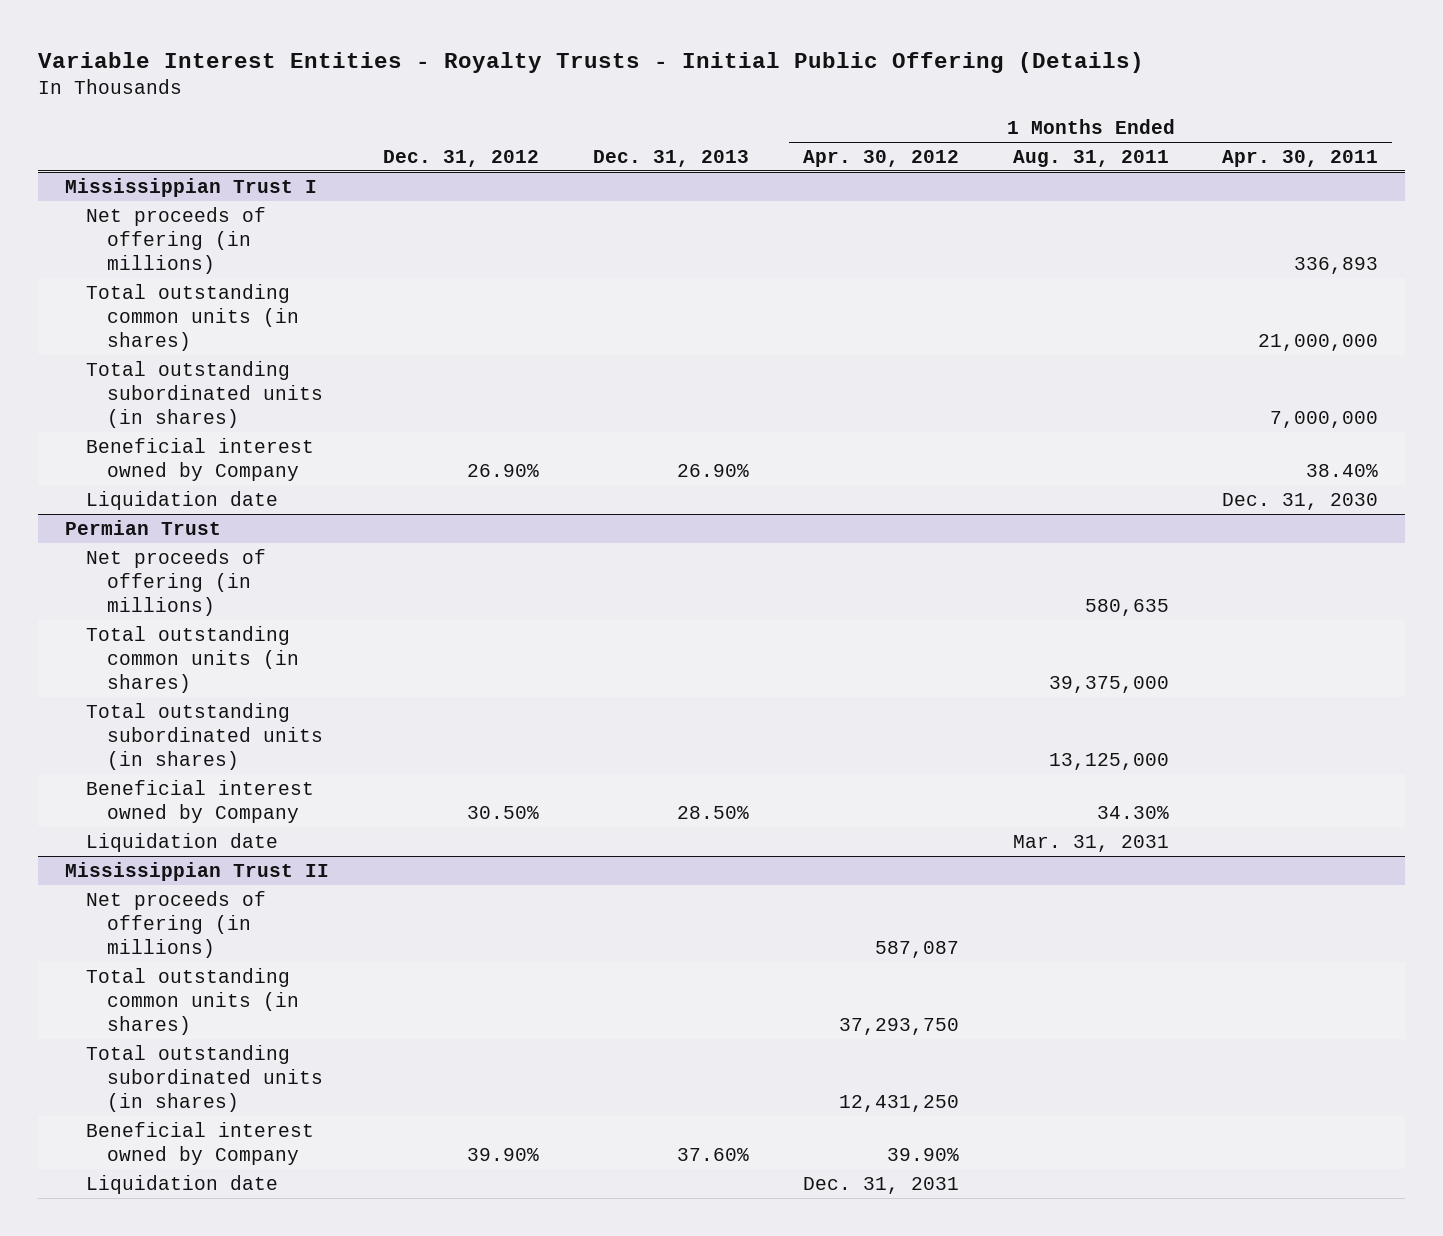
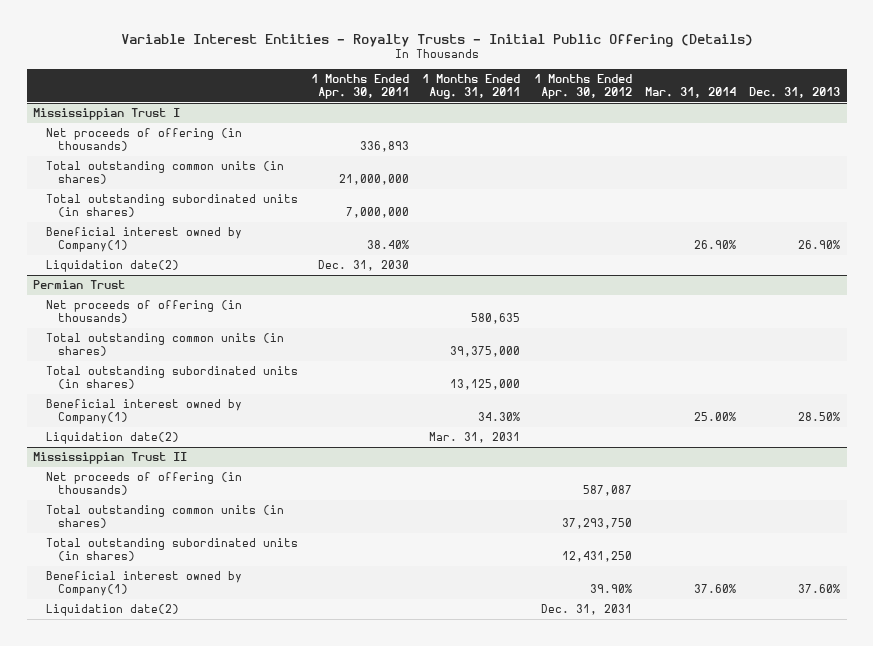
- | Dec. 31, 2012 | Dec. 31, 2013 | 1 Months Ended Apr. 30, 2012 | 1 Months Ended Aug. 31, 2011 | 1 Months Ended Apr. 30, 2011
+ | 1 Months Ended Apr. 30, 2011 | 1 Months Ended Aug. 31, 2011 | 1 Months Ended Apr. 30, 2012 | Mar. 31, 2014 | Dec. 31, 2013
@ Mississippian Trust I
- Net proceeds of offering (in millions) | | | | | 336,893
+ Net proceeds of offering (in thousands) | 336,893 | | | |
- Beneficial interest owned by Company | 26.90% | 26.90% | | | 38.40%
- Liquidation date | | | | | Dec. 31, 2030
+ Beneficial interest owned by Company(1) | 38.40% | | | 26.90% | 26.90%
+ Liquidation date(2) | Dec. 31, 2030 | | | |
@ Permian Trust
- Net proceeds of offering (in millions) | | | | 580,635 |
+ Net proceeds of offering (in thousands) | | 580,635 | | |
- Beneficial interest owned by Company | 30.50% | 28.50% | | 34.30% |
- Liquidation date | | | | Mar. 31, 2031 |
+ Beneficial interest owned by Company(1) | | 34.30% | | 25.00% | 28.50%
+ Liquidation date(2) | | Mar. 31, 2031 | | |
@ Mississippian Trust II
- Net proceeds of offering (in millions) | | | 587,087 | |
+ Net proceeds of offering (in thousands) | | | 587,087 | |
- Beneficial interest owned by Company | 39.90% | 37.60% | 39.90% | |
- Liquidation date | | | Dec. 31, 2031 | |
+ Beneficial interest owned by Company(1) | | | 39.90% | 37.60% | 37.60%
+ Liquidation date(2) | | | Dec. 31, 2031 | |

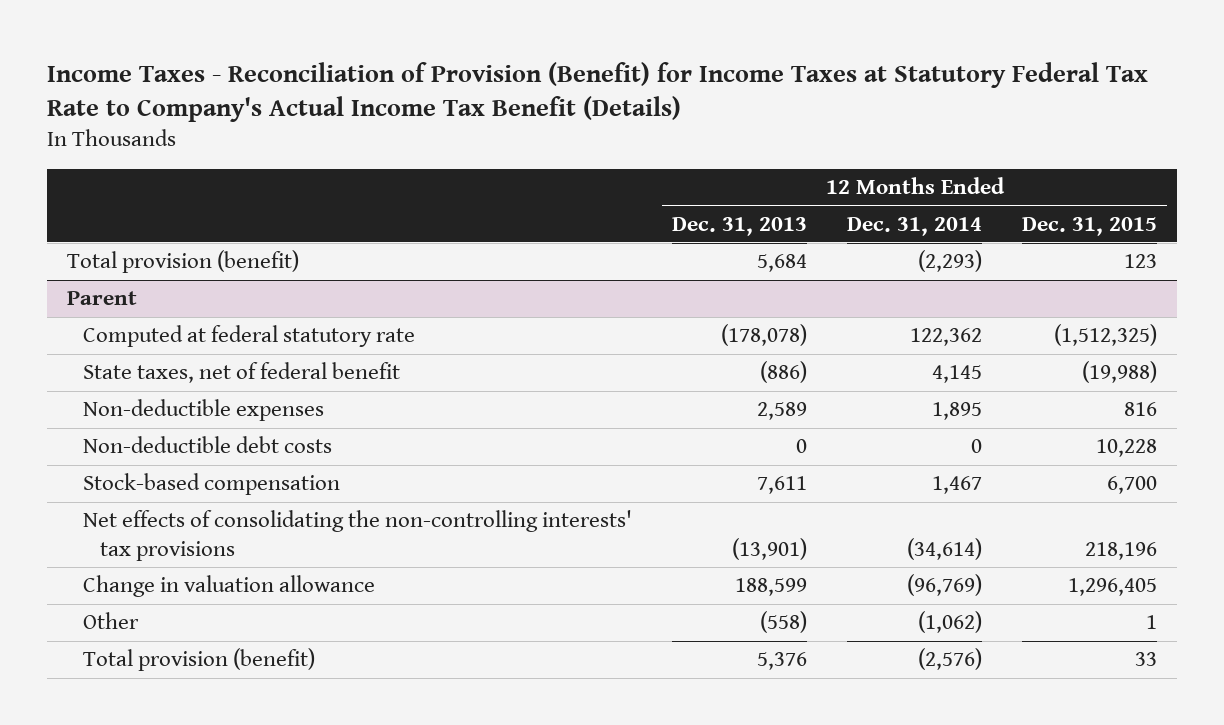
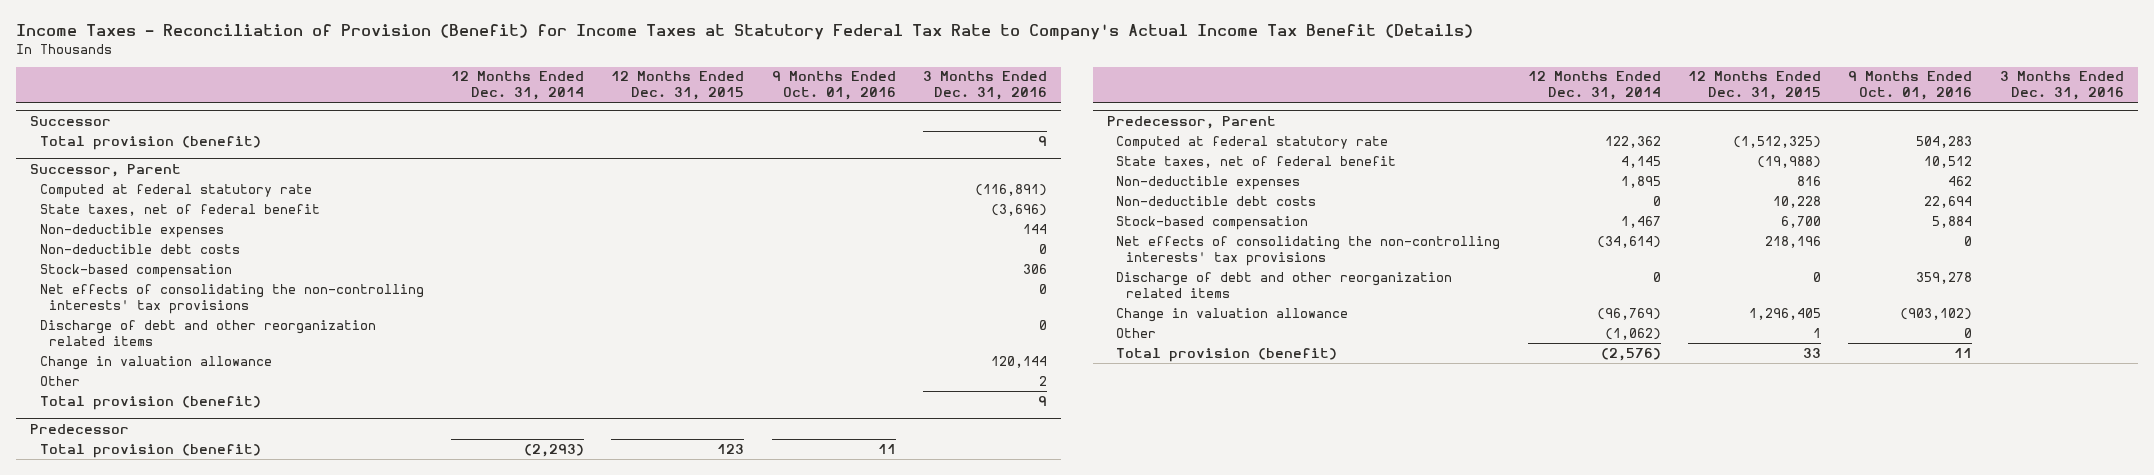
- | 12 Months Ended Dec. 31, 2013 | 12 Months Ended Dec. 31, 2014 | 12 Months Ended Dec. 31, 2015
+ | 12 Months Ended Dec. 31, 2014 | 12 Months Ended Dec. 31, 2015 | 9 Months Ended Oct. 01, 2016 | 3 Months Ended Dec. 31, 2016
+ Successor
+ Total provision (benefit) | | | | 9
+ Successor, Parent
+ Computed at federal statutory rate | | | | (116,891)
+ State taxes, net of federal benefit | | | | (3,696)
+ Non-deductible expenses | | | | 144
+ Non-deductible debt costs | | | | 0
+ Stock-based compensation | | | | 306
+ Net effects of consolidating the non-controlling interests' tax provisions | | | | 0
+ Discharge of debt and other reorganization related items | | | | 0
+ Change in valuation allowance | | | | 120,144
+ Other | | | | 2
+ Total provision (benefit) | | | | 9
+ Predecessor
- Parent
+ Predecessor, Parent
+ Discharge of debt and other reorganization related items | 0 | 0 | 359,278 |

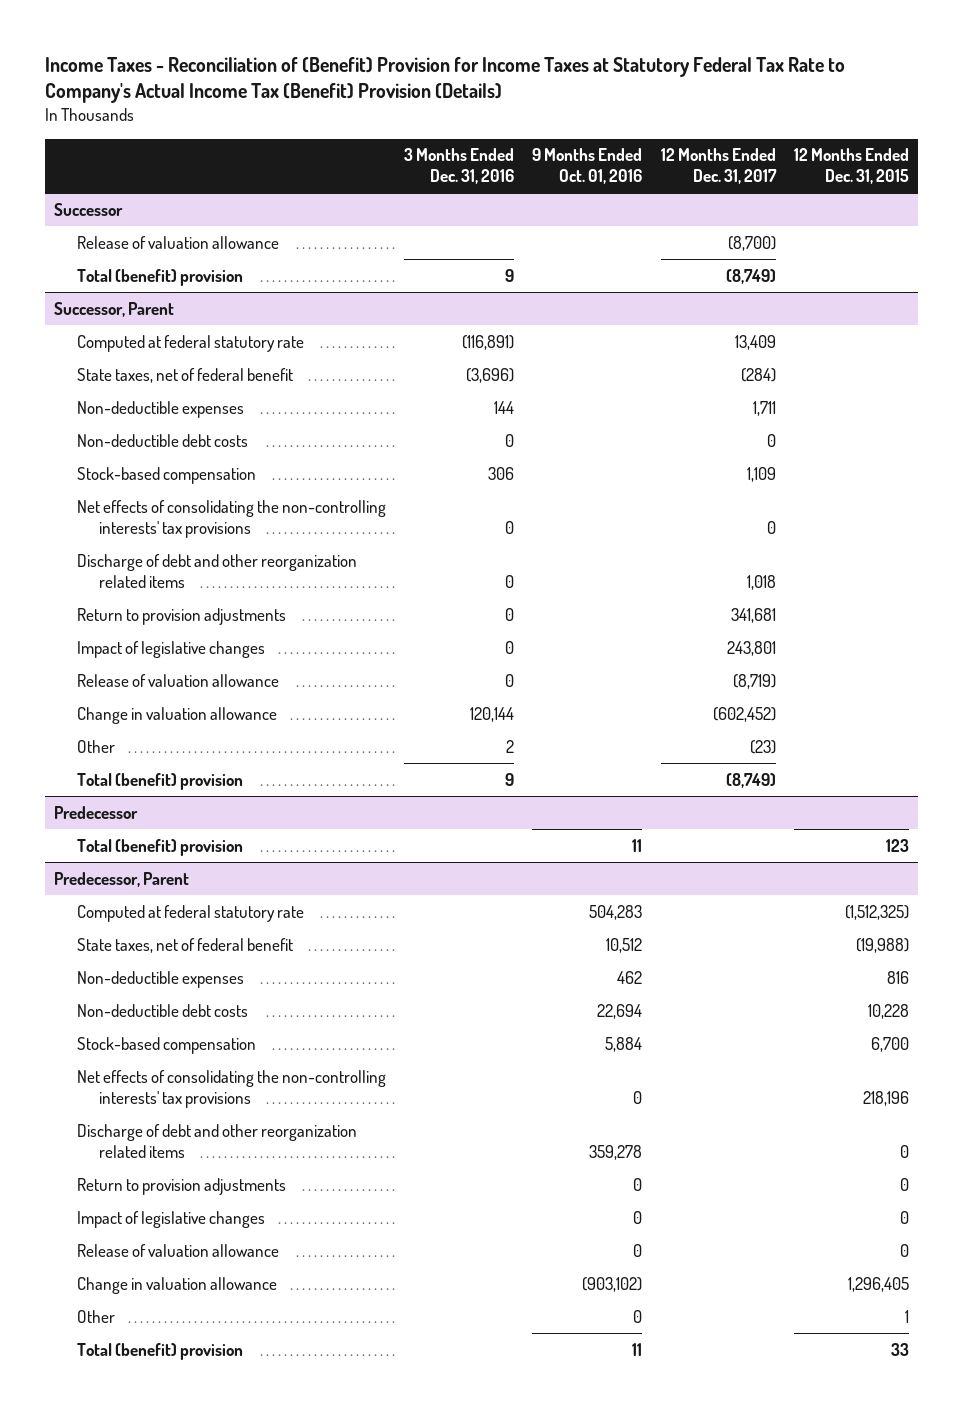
- Income Taxes - Reconciliation of Provision (Benefit) for Income Taxes at Statutory Federal Tax Rate to Company's Actual Income Tax Benefit (Details)
+ Income Taxes - Reconciliation of (Benefit) Provision for Income Taxes at Statutory Federal Tax Rate to Company's Actual Income Tax (Benefit) Provision (Details)
- | 12 Months Ended Dec. 31, 2014 | 12 Months Ended Dec. 31, 2015 | 9 Months Ended Oct. 01, 2016 | 3 Months Ended Dec. 31, 2016
+ | 3 Months Ended Dec. 31, 2016 | 9 Months Ended Oct. 01, 2016 | 12 Months Ended Dec. 31, 2017 | 12 Months Ended Dec. 31, 2015
@ Successor
- Total provision (benefit) | | | | 9
+ Release of valuation allowance | | | (8,700) |
+ Total (benefit) provision | 9 | | (8,749) |
@ Successor, Parent
+ Return to provision adjustments | 0 | | 341,681 |
+ Impact of legislative changes | 0 | | 243,801 |
+ Release of valuation allowance | 0 | | (8,719) |
- Total provision (benefit) | | | | 9
+ Total (benefit) provision | 9 | | (8,749) |
@ Predecessor
- Total provision (benefit) | (2,293) | 123 | 11 |
+ Total (benefit) provision | | 11 | | 123
@ Predecessor, Parent
+ Return to provision adjustments | | 0 | | 0
+ Impact of legislative changes | | 0 | | 0
+ Release of valuation allowance | | 0 | | 0
- Total provision (benefit) | (2,576) | 33 | 11 |
+ Total (benefit) provision | | 11 | | 33

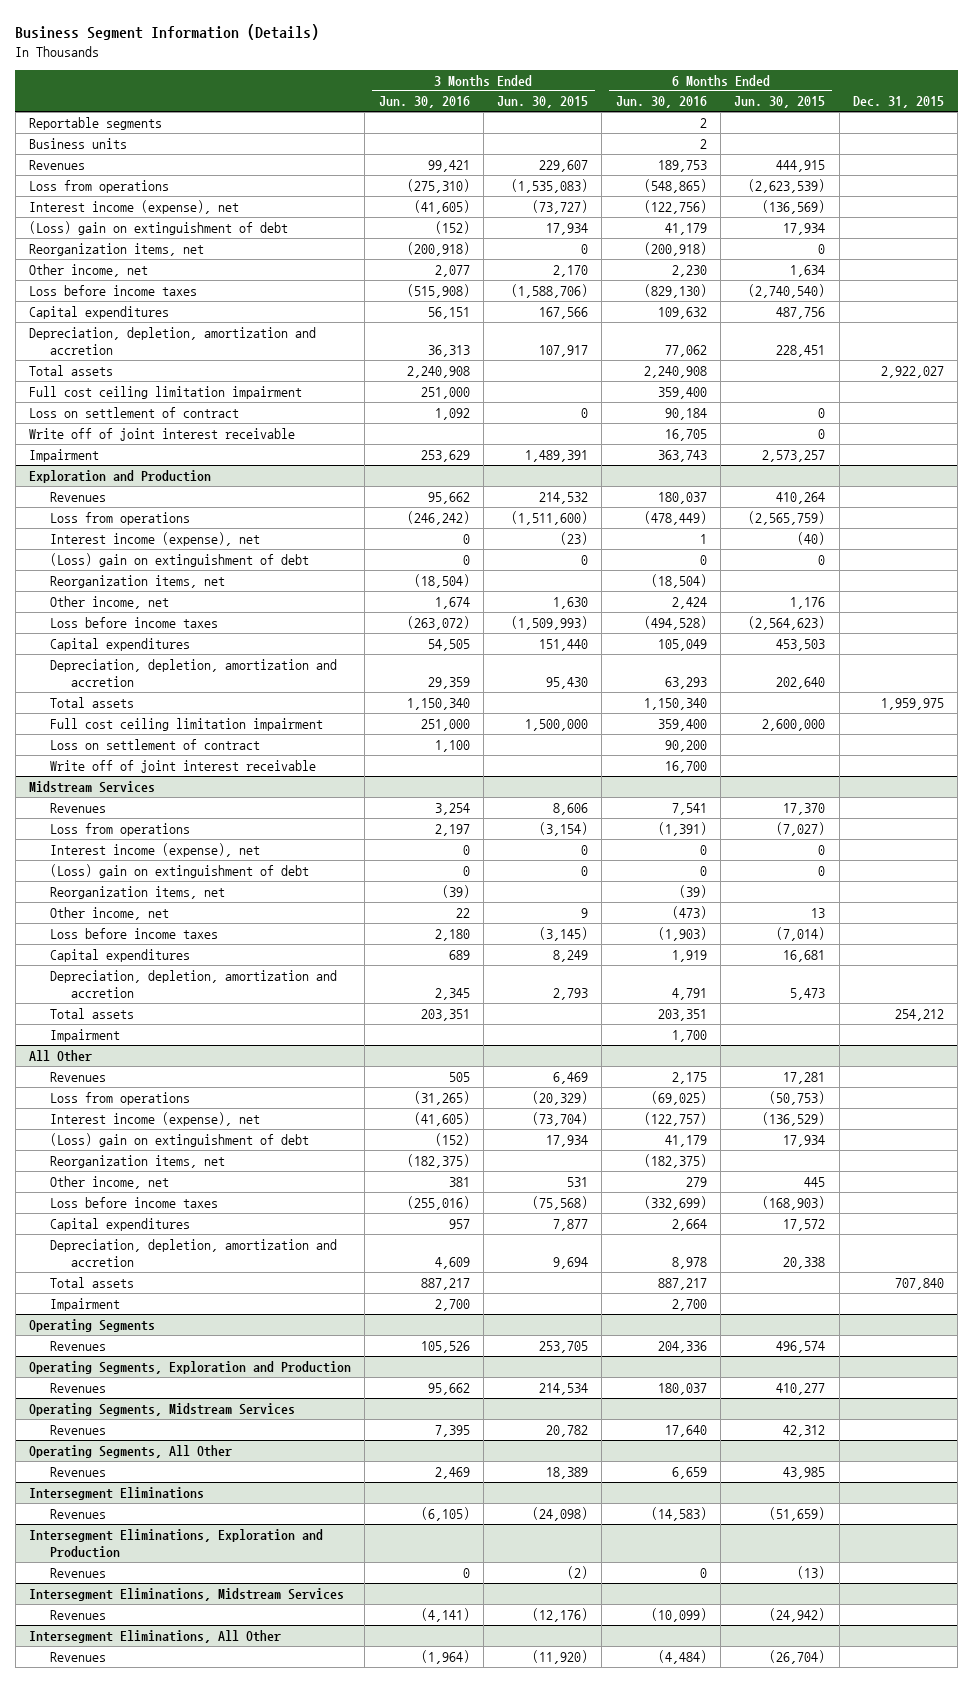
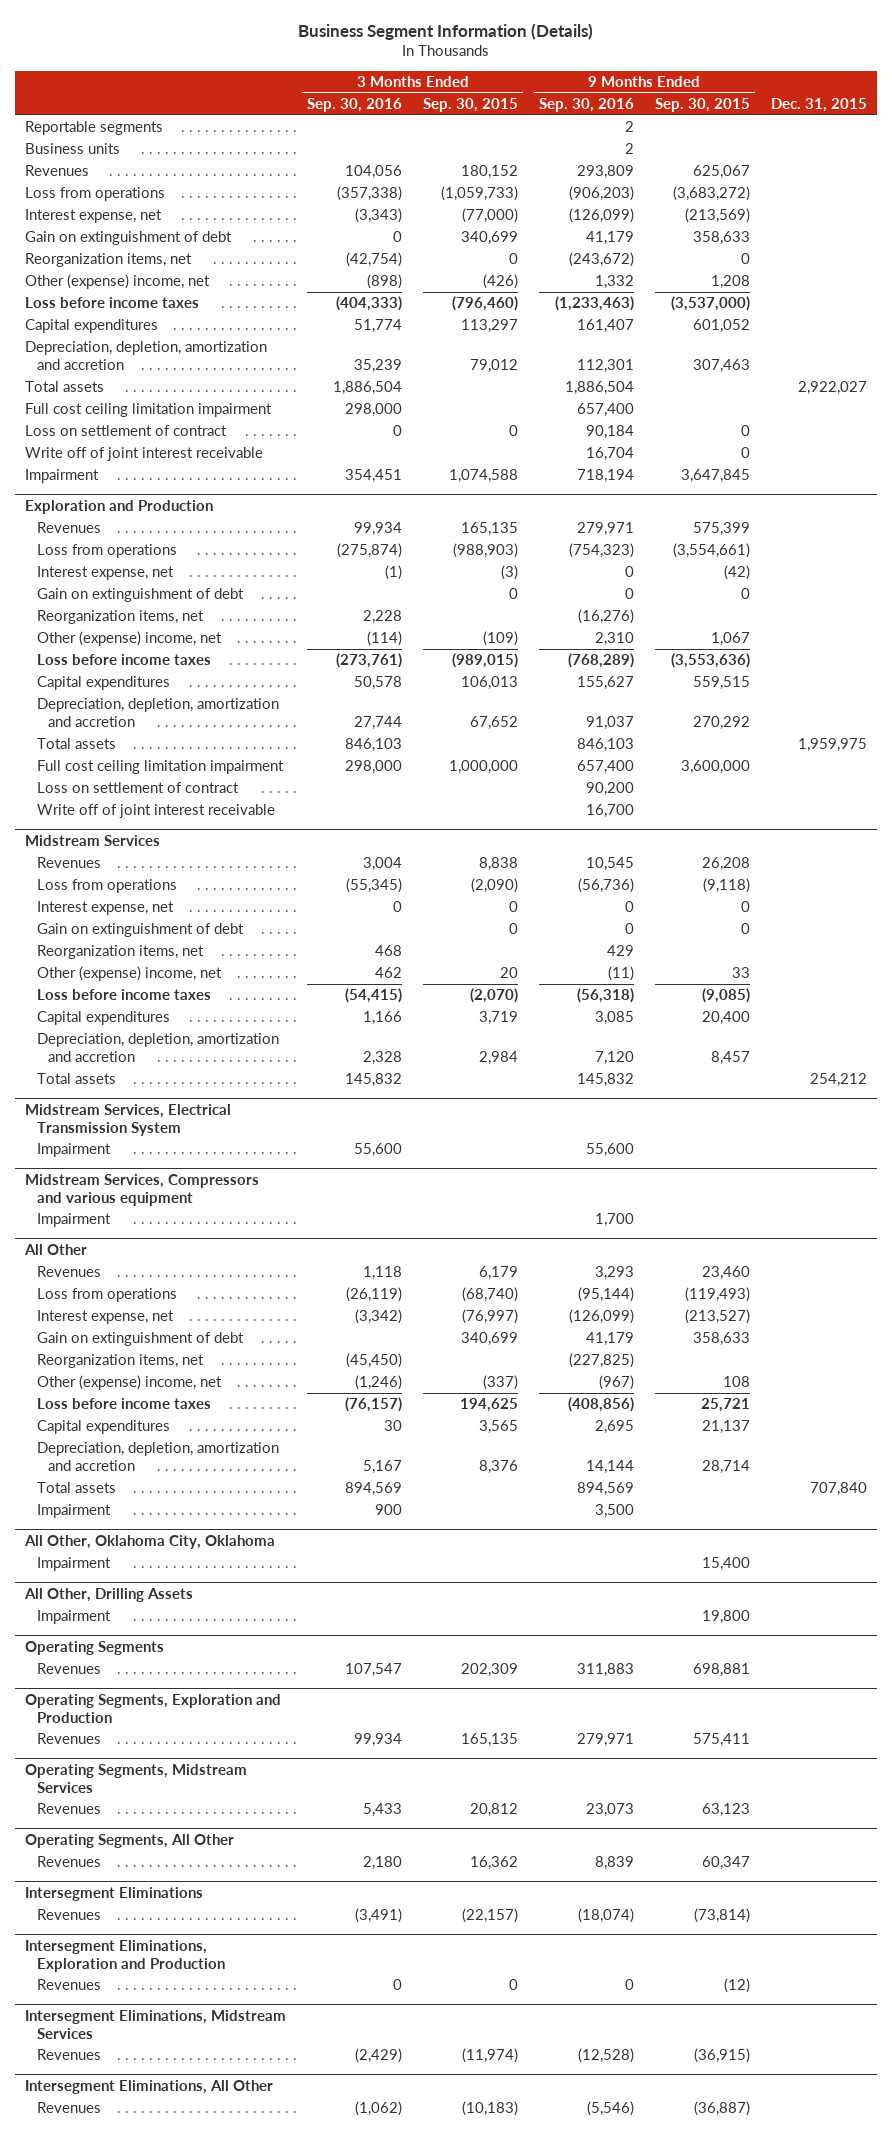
- | 3 Months Ended Jun. 30, 2016 | 3 Months Ended Jun. 30, 2015 | 6 Months Ended Jun. 30, 2016 | 6 Months Ended Jun. 30, 2015 | Dec. 31, 2015
+ | 3 Months Ended Sep. 30, 2016 | 3 Months Ended Sep. 30, 2015 | 9 Months Ended Sep. 30, 2016 | 9 Months Ended Sep. 30, 2015 | Dec. 31, 2015
- Interest income (expense), net | (41,605) | (73,727) | (122,756) | (136,569) |
- (Loss) gain on extinguishment of debt | (152) | 17,934 | 41,179 | 17,934 |
+ Interest expense, net | (3,343) | (77,000) | (126,099) | (213,569) |
+ Gain on extinguishment of debt | 0 | 340,699 | 41,179 | 358,633 |
- Other income, net | 2,077 | 2,170 | 2,230 | 1,634 |
+ Other (expense) income, net | (898) | (426) | 1,332 | 1,208 |
@ Exploration and Production
- Interest income (expense), net | 0 | (23) | 1 | (40) |
- (Loss) gain on extinguishment of debt | 0 | 0 | 0 | 0 |
+ Interest expense, net | (1) | (3) | 0 | (42) |
+ Gain on extinguishment of debt | | 0 | 0 | 0 |
- Other income, net | 1,674 | 1,630 | 2,424 | 1,176 |
+ Other (expense) income, net | (114) | (109) | 2,310 | 1,067 |
@ Midstream Services
- Interest income (expense), net | 0 | 0 | 0 | 0 |
- (Loss) gain on extinguishment of debt | 0 | 0 | 0 | 0 |
+ Interest expense, net | 0 | 0 | 0 | 0 |
+ Gain on extinguishment of debt | | 0 | 0 | 0 |
- Other income, net | 22 | 9 | (473) | 13 |
+ Other (expense) income, net | 462 | 20 | (11) | 33 |
- Impairment | | | 1,700 | |
+ Midstream Services, Electrical Transmission System
+ Impairment | 55,600 | | 55,600 | |
+ Midstream Services, Compressors and various equipment
+ Impairment | | | 1,700 | |
@ All Other
- Interest income (expense), net | (41,605) | (73,704) | (122,757) | (136,529) |
- (Loss) gain on extinguishment of debt | (152) | 17,934 | 41,179 | 17,934 |
+ Interest expense, net | (3,342) | (76,997) | (126,099) | (213,527) |
+ Gain on extinguishment of debt | | 340,699 | 41,179 | 358,633 |
- Other income, net | 381 | 531 | 279 | 445 |
+ Other (expense) income, net | (1,246) | (337) | (967) | 108 |
+ All Other, Oklahoma City, Oklahoma
+ Impairment | | | | 15,400 |
+ All Other, Drilling Assets
+ Impairment | | | | 19,800 |

